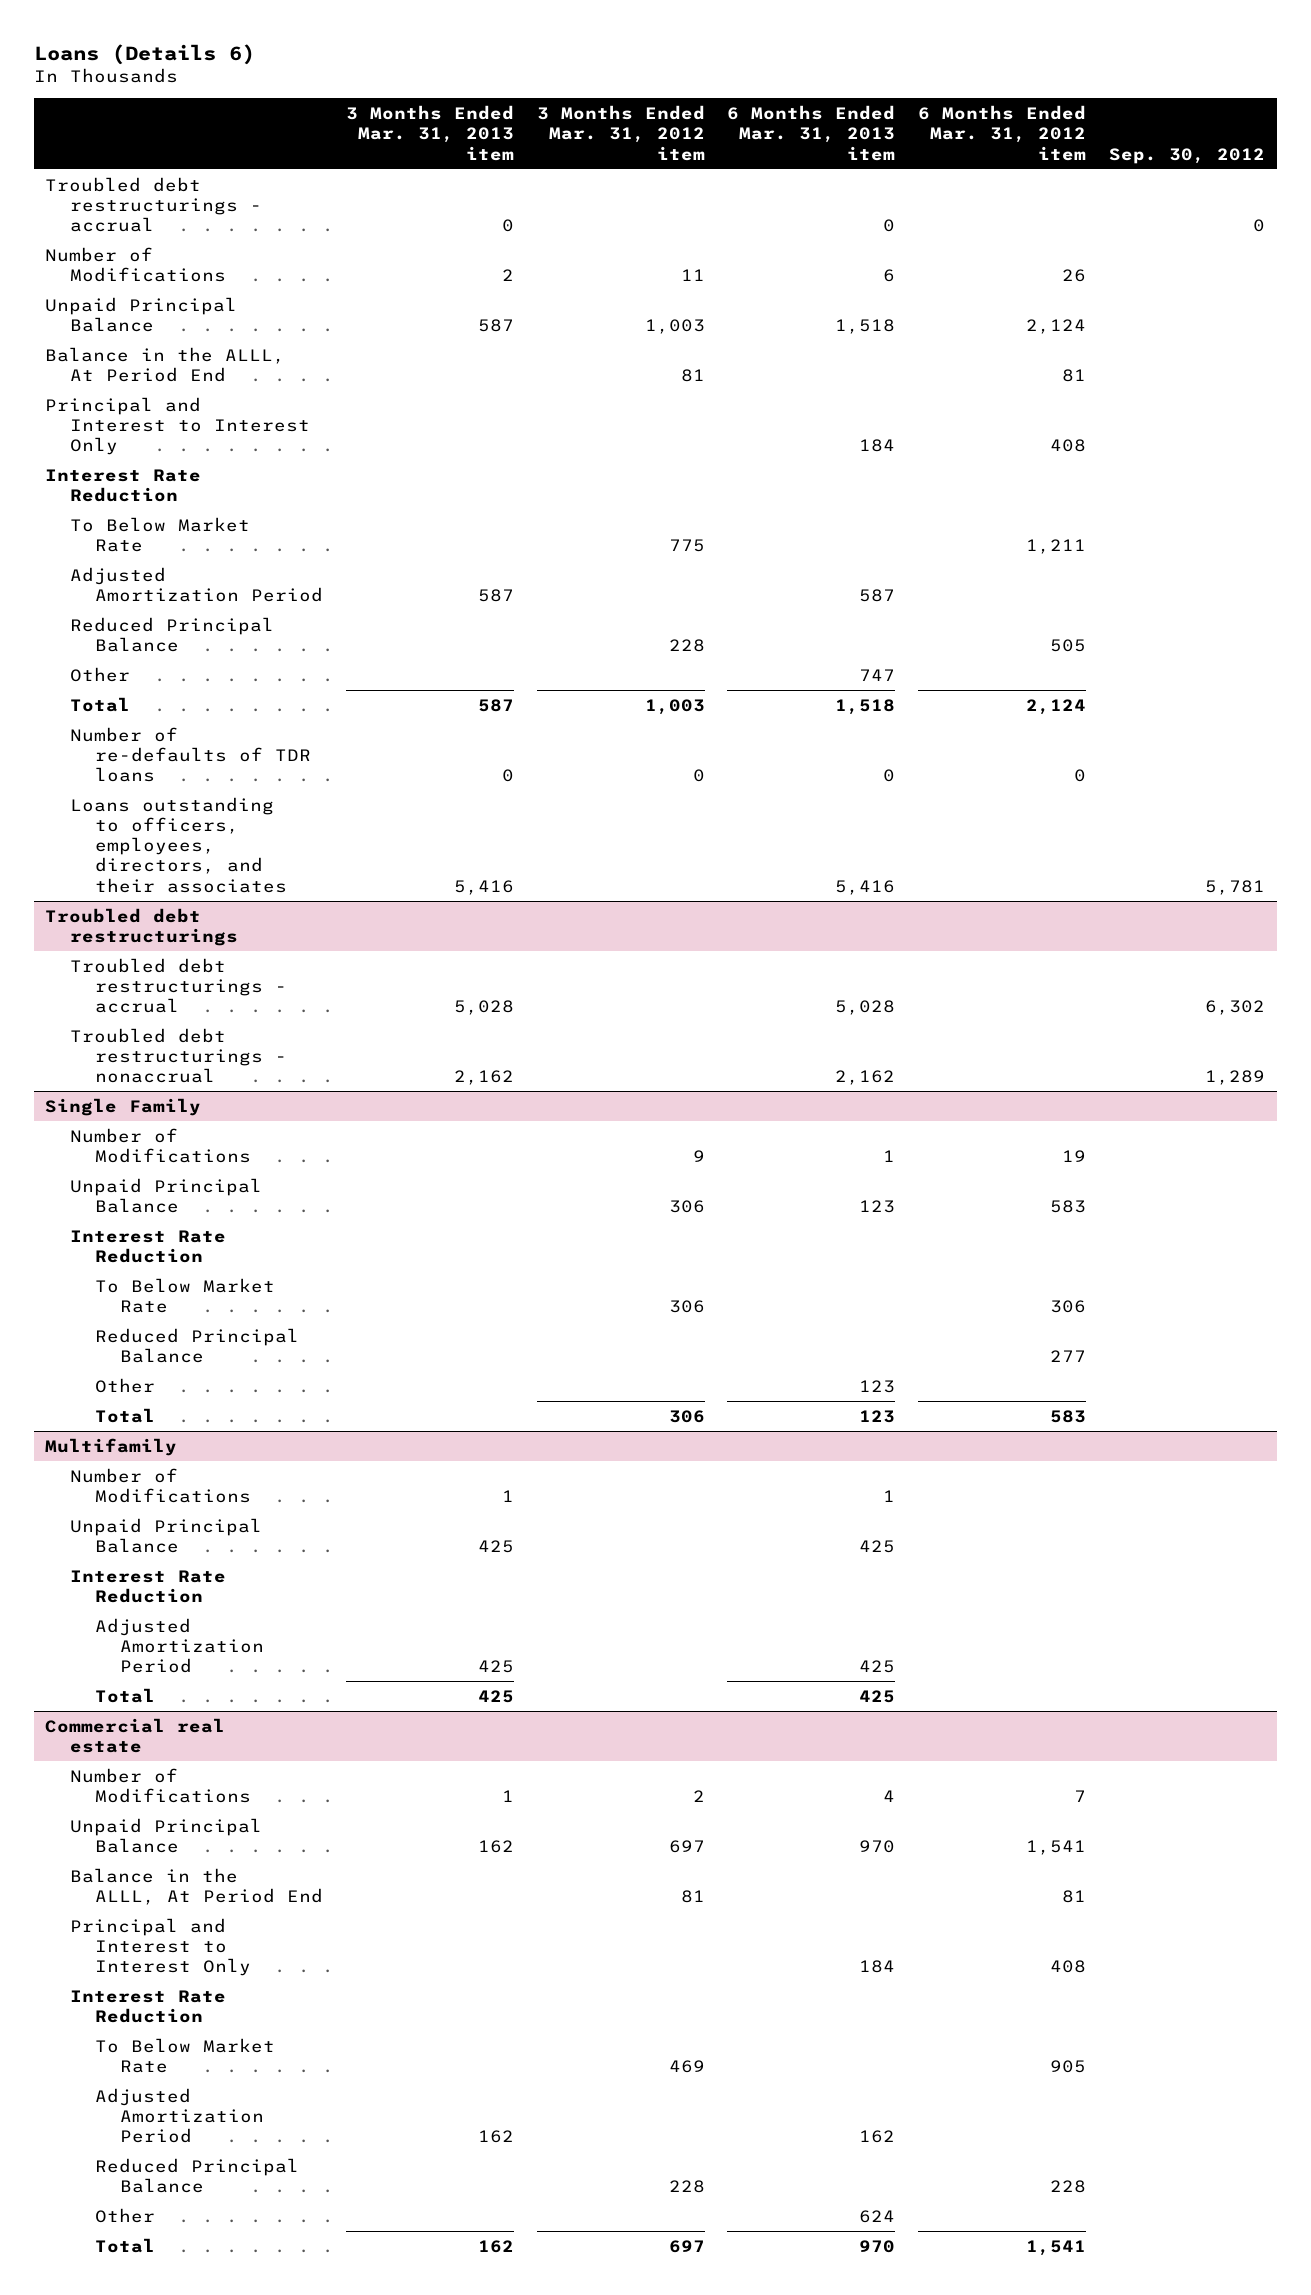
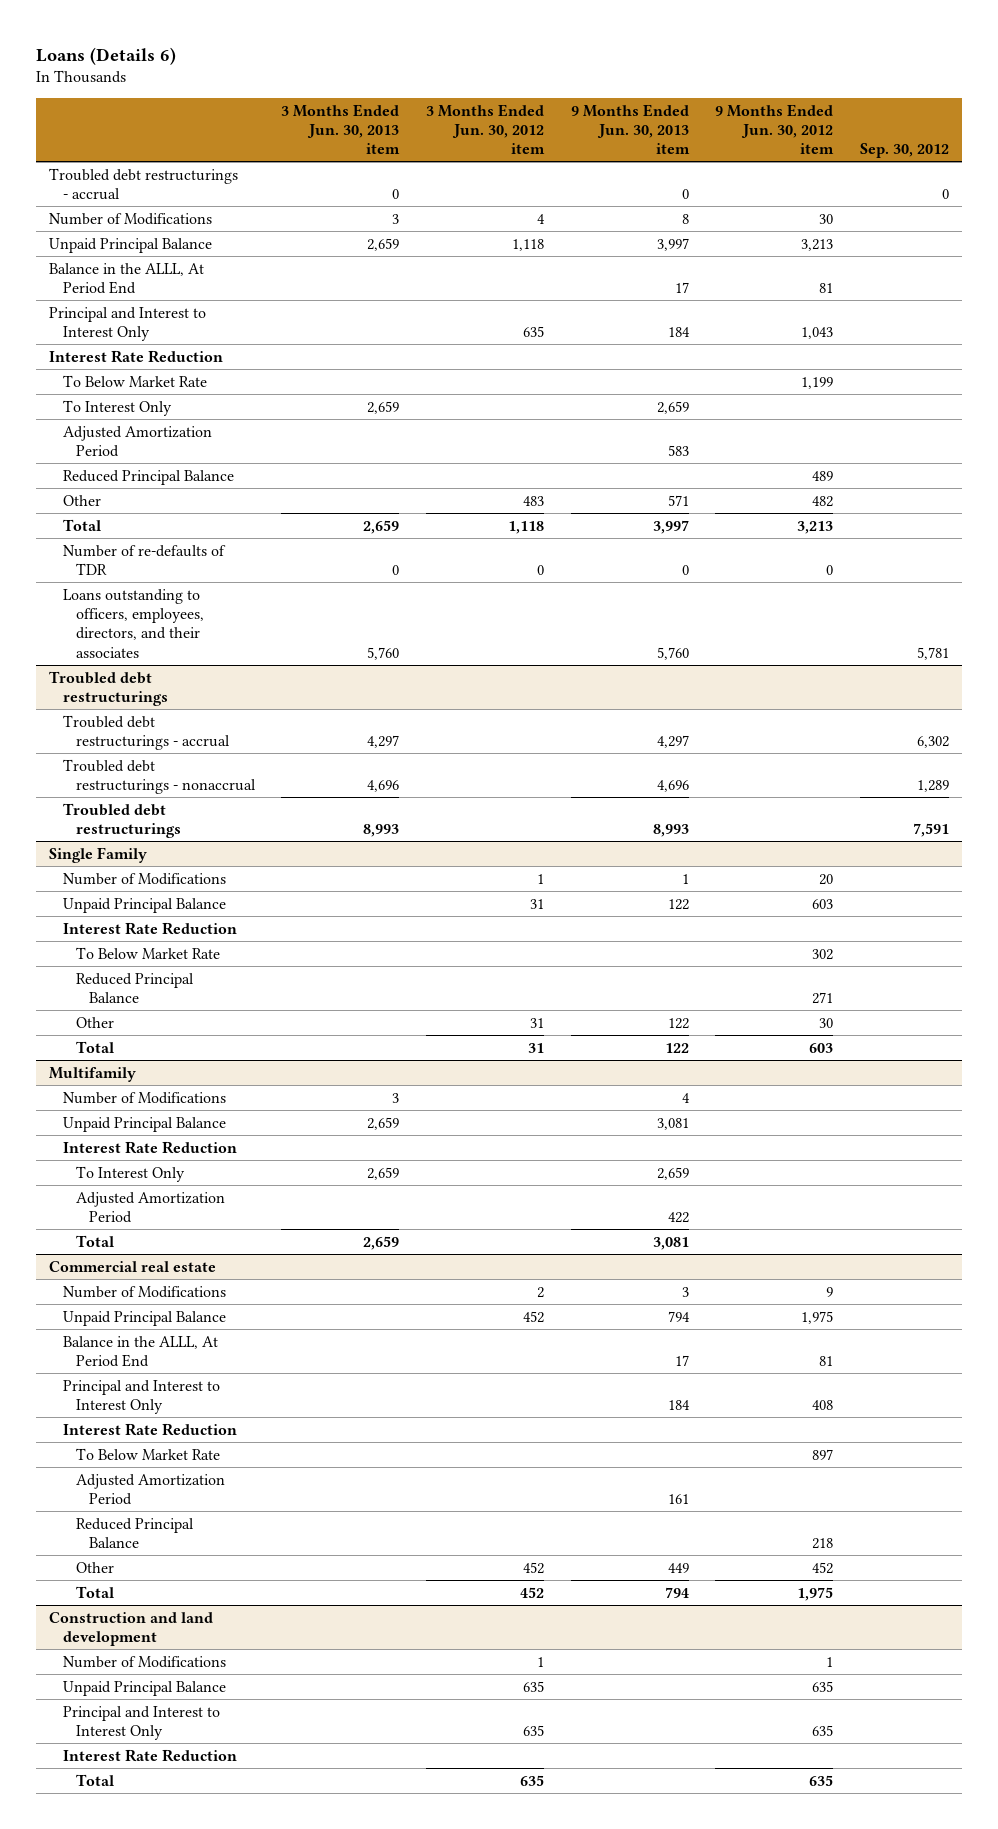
- | 3 Months Ended Mar. 31, 2013 item | 3 Months Ended Mar. 31, 2012 item | 6 Months Ended Mar. 31, 2013 item | 6 Months Ended Mar. 31, 2012 item | Sep. 30, 2012
+ | 3 Months Ended Jun. 30, 2013 item | 3 Months Ended Jun. 30, 2012 item | 9 Months Ended Jun. 30, 2013 item | 9 Months Ended Jun. 30, 2012 item | Sep. 30, 2012
+ To Interest Only | 2,659 | | 2,659 | |
- Number of re-defaults of TDR loans | 0 | 0 | 0 | 0 |
+ Number of re-defaults of TDR | 0 | 0 | 0 | 0 |
@ Troubled debt restructurings
+ Troubled debt restructurings | 8,993 | | 8,993 | | 7,591
@ Multifamily
+ To Interest Only | 2,659 | | 2,659 | |
+ Construction and land development
+ Number of Modifications | | 1 | | 1 |
+ Unpaid Principal Balance | | 635 | | 635 |
+ Principal and Interest to Interest Only | | 635 | | 635 |
+ Interest Rate Reduction
+ Total | | 635 | | 635 |

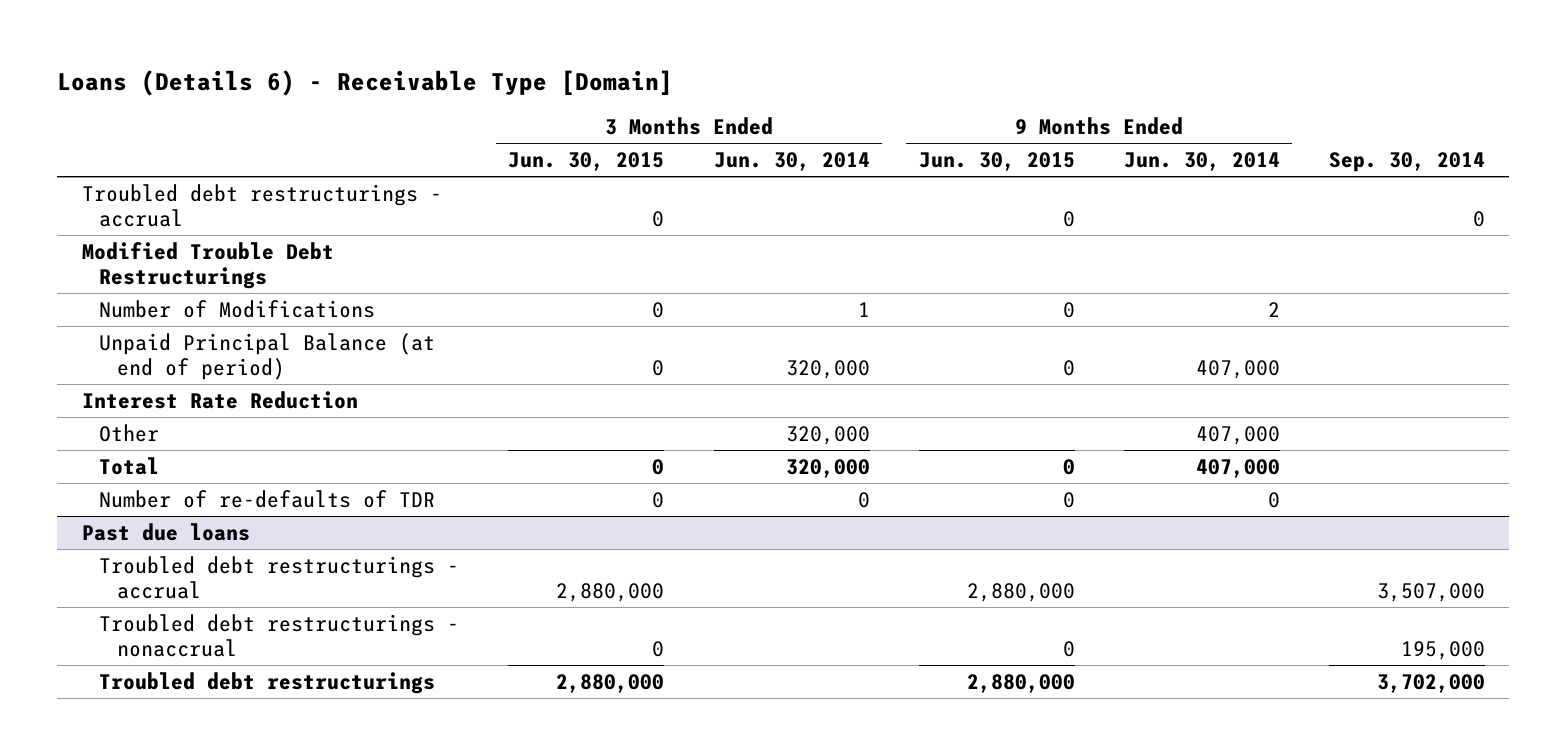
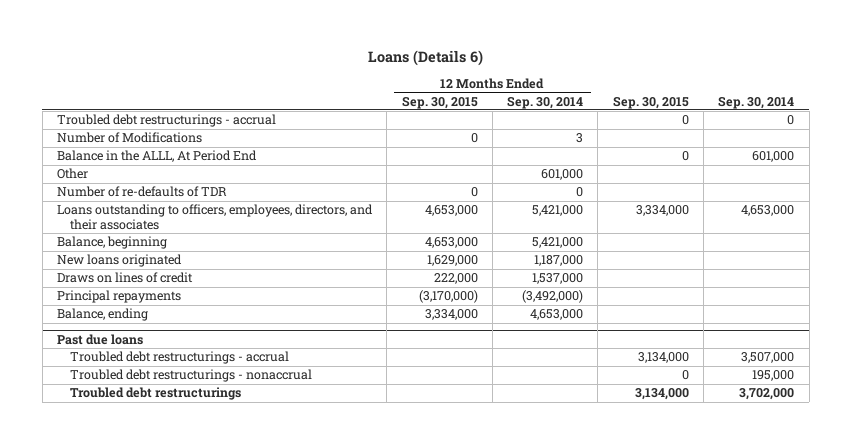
- Loans (Details 6) - Receivable Type [Domain]
+ Loans (Details 6)
- | 3 Months Ended Jun. 30, 2015 | 3 Months Ended Jun. 30, 2014 | 9 Months Ended Jun. 30, 2015 | 9 Months Ended Jun. 30, 2014 | Sep. 30, 2014
+ | 12 Months Ended Sep. 30, 2015 | 12 Months Ended Sep. 30, 2014 | Sep. 30, 2015 | Sep. 30, 2014
- Modified Trouble Debt Restructurings
- Unpaid Principal Balance (at end of period) | 0 | 320,000 | 0 | 407,000 |
- Interest Rate Reduction
+ Balance in the ALLL, At Period End | | | 0 | 601,000
- Total | 0 | 320,000 | 0 | 407,000 |
+ Loans outstanding to officers, employees, directors, and their associates | 4,653,000 | 5,421,000 | 3,334,000 | 4,653,000
+ Balance, beginning | 4,653,000 | 5,421,000 | |
+ New loans originated | 1,629,000 | 1,187,000 | |
+ Draws on lines of credit | 222,000 | 1,537,000 | |
+ Principal repayments | (3,170,000) | (3,492,000) | |
+ Balance, ending | 3,334,000 | 4,653,000 | |

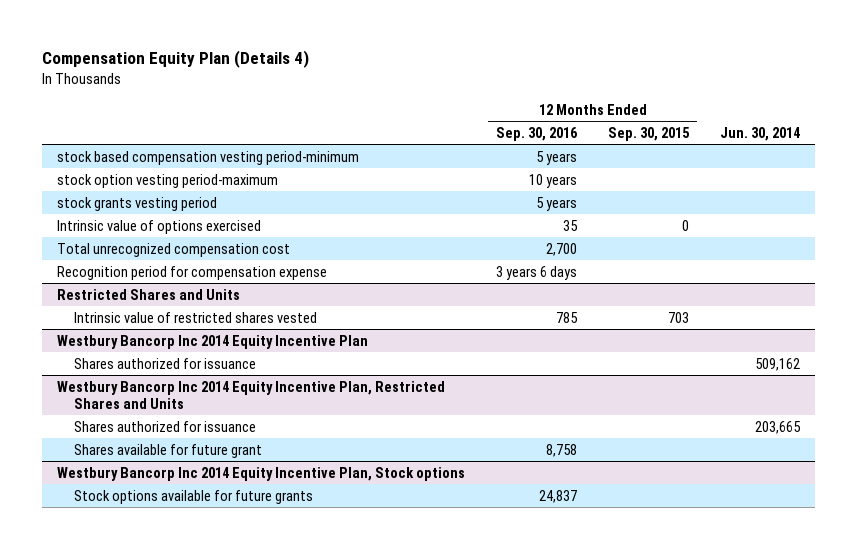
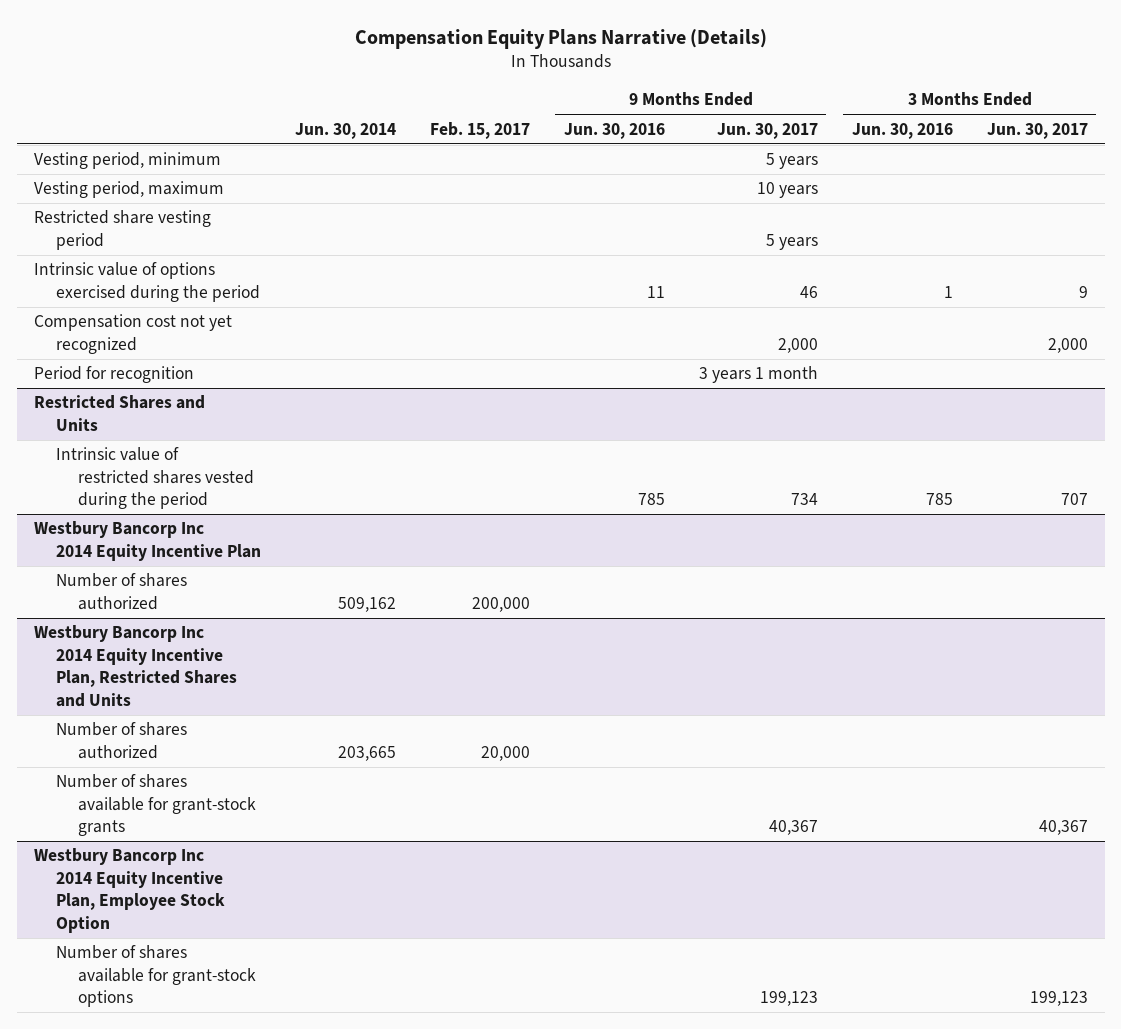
- Compensation Equity Plan (Details 4)
+ Compensation Equity Plans Narrative (Details)
- | 12 Months Ended Sep. 30, 2016 | 12 Months Ended Sep. 30, 2015 | Jun. 30, 2014
+ | Jun. 30, 2014 | Feb. 15, 2017 | 9 Months Ended Jun. 30, 2016 | 9 Months Ended Jun. 30, 2017 | 3 Months Ended Jun. 30, 2016 | 3 Months Ended Jun. 30, 2017
- stock based compensation vesting period-minimum | 5 years | |
- stock option vesting period-maximum | 10 years | |
- stock grants vesting period | 5 years | |
- Intrinsic value of options exercised | 35 | 0 |
- Total unrecognized compensation cost | 2,700 | |
- Recognition period for compensation expense | 3 years 6 days | |
+ Vesting period, minimum | | | | 5 years | |
+ Vesting period, maximum | | | | 10 years | |
+ Restricted share vesting period | | | | 5 years | |
+ Intrinsic value of options exercised during the period | | | 11 | 46 | 1 | 9
+ Compensation cost not yet recognized | | | | 2,000 | | 2,000
+ Period for recognition | | | | 3 years 1 month | |
@ Restricted Shares and Units
- Intrinsic value of restricted shares vested | 785 | 703 |
+ Intrinsic value of restricted shares vested during the period | | | 785 | 734 | 785 | 707
@ Westbury Bancorp Inc 2014 Equity Incentive Plan
- Shares authorized for issuance | | | 509,162
+ Number of shares authorized | 509,162 | 200,000 | | | |
@ Westbury Bancorp Inc 2014 Equity Incentive Plan, Restricted Shares and Units
- Shares authorized for issuance | | | 203,665
- Shares available for future grant | 8,758 | |
- Westbury Bancorp Inc 2014 Equity Incentive Plan, Stock options
- Stock options available for future grants | 24,837 | |
@ Westbury Bancorp Inc 2014 Equity Incentive Plan, Restricted Shares and Units
+ Number of shares authorized | 203,665 | 20,000 | | | |
+ Number of shares available for grant-stock grants | | | | 40,367 | | 40,367
+ Westbury Bancorp Inc 2014 Equity Incentive Plan, Employee Stock Option
+ Number of shares available for grant-stock options | | | | 199,123 | | 199,123

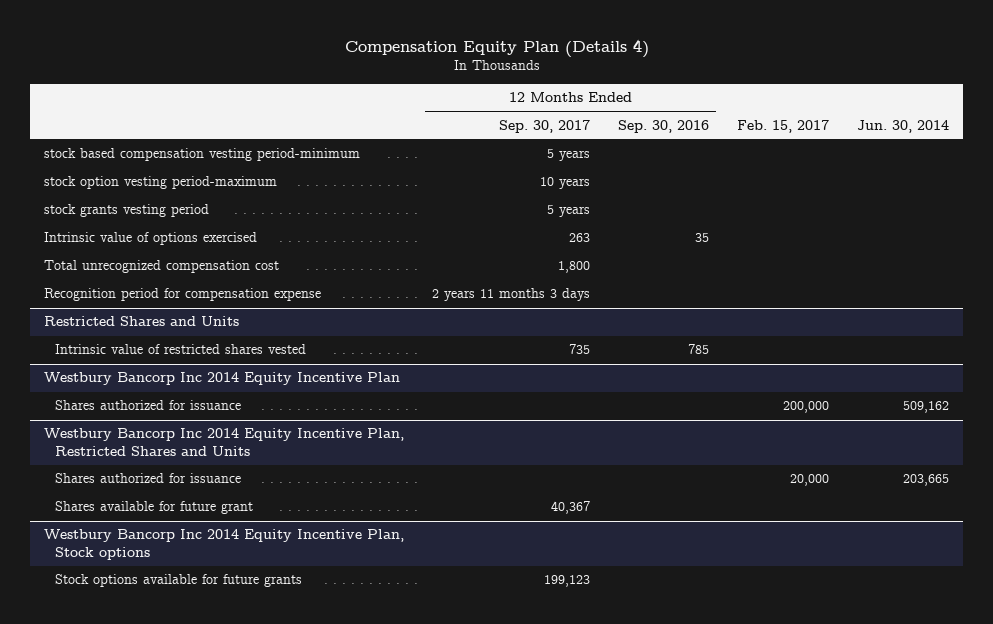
- Compensation Equity Plans Narrative (Details)
+ Compensation Equity Plan (Details 4)
- | Jun. 30, 2014 | Feb. 15, 2017 | 9 Months Ended Jun. 30, 2016 | 9 Months Ended Jun. 30, 2017 | 3 Months Ended Jun. 30, 2016 | 3 Months Ended Jun. 30, 2017
+ | 12 Months Ended Sep. 30, 2017 | 12 Months Ended Sep. 30, 2016 | Feb. 15, 2017 | Jun. 30, 2014
- Vesting period, minimum | | | | 5 years | |
- Vesting period, maximum | | | | 10 years | |
- Restricted share vesting period | | | | 5 years | |
- Intrinsic value of options exercised during the period | | | 11 | 46 | 1 | 9
- Compensation cost not yet recognized | | | | 2,000 | | 2,000
- Period for recognition | | | | 3 years 1 month | |
+ stock based compensation vesting period-minimum | 5 years | | |
+ stock option vesting period-maximum | 10 years | | |
+ stock grants vesting period | 5 years | | |
+ Intrinsic value of options exercised | 263 | 35 | |
+ Total unrecognized compensation cost | 1,800 | | |
+ Recognition period for compensation expense | 2 years 11 months 3 days | | |
@ Restricted Shares and Units
- Intrinsic value of restricted shares vested during the period | | | 785 | 734 | 785 | 707
+ Intrinsic value of restricted shares vested | 735 | 785 | |
@ Westbury Bancorp Inc 2014 Equity Incentive Plan
- Number of shares authorized | 509,162 | 200,000 | | | |
+ Shares authorized for issuance | | | 200,000 | 509,162
@ Westbury Bancorp Inc 2014 Equity Incentive Plan, Restricted Shares and Units
- Number of shares authorized | 203,665 | 20,000 | | | |
- Number of shares available for grant-stock grants | | | | 40,367 | | 40,367
- Westbury Bancorp Inc 2014 Equity Incentive Plan, Employee Stock Option
- Number of shares available for grant-stock options | | | | 199,123 | | 199,123
@ Westbury Bancorp Inc 2014 Equity Incentive Plan, Restricted Shares and Units
+ Shares authorized for issuance | | | 20,000 | 203,665
+ Shares available for future grant | 40,367 | | |
+ Westbury Bancorp Inc 2014 Equity Incentive Plan, Stock options
+ Stock options available for future grants | 199,123 | | |

